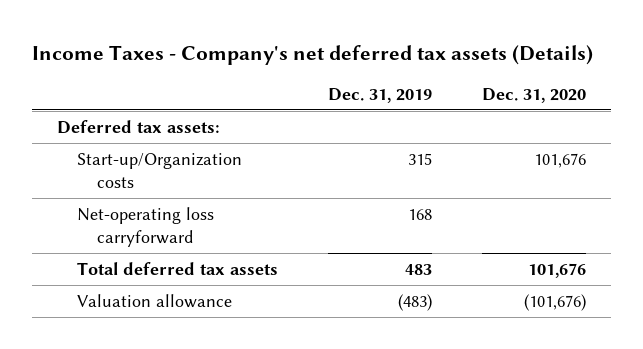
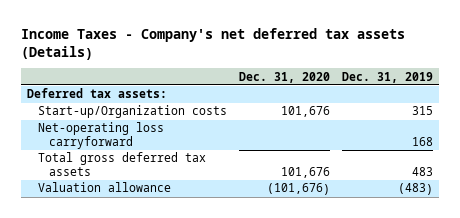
- | Dec. 31, 2019 | Dec. 31, 2020
+ | Dec. 31, 2020 | Dec. 31, 2019
- Total deferred tax assets | 483 | 101,676
+ Total gross deferred tax assets | 101,676 | 483

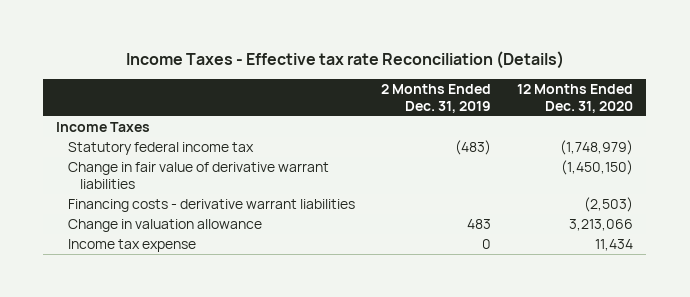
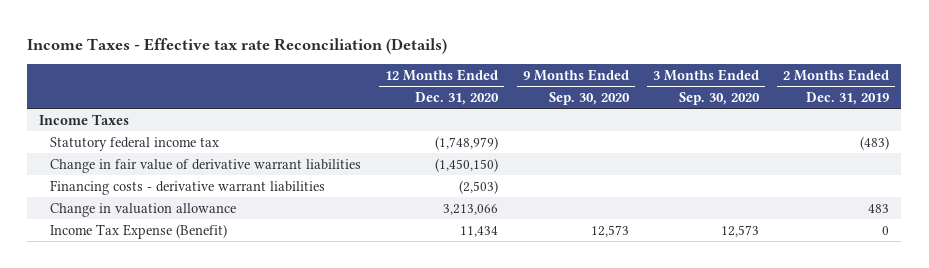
- | 2 Months Ended Dec. 31, 2019 | 12 Months Ended Dec. 31, 2020
+ | 12 Months Ended Dec. 31, 2020 | 9 Months Ended Sep. 30, 2020 | 3 Months Ended Sep. 30, 2020 | 2 Months Ended Dec. 31, 2019
- Income tax expense | 0 | 11,434
+ Income Tax Expense (Benefit) | 11,434 | 12,573 | 12,573 | 0

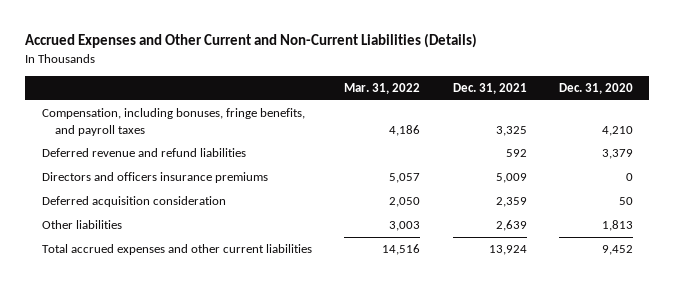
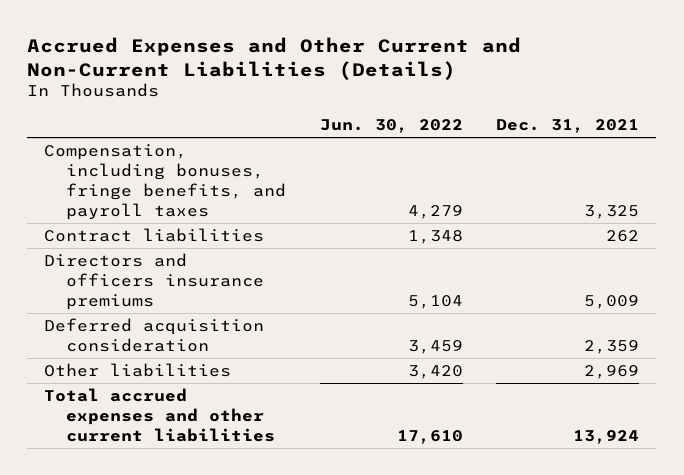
- | Mar. 31, 2022 | Dec. 31, 2021 | Dec. 31, 2020
+ | Jun. 30, 2022 | Dec. 31, 2021
- Deferred revenue and refund liabilities | | 592 | 3,379
+ Contract liabilities | 1,348 | 262
- Other liabilities | 3,003 | 2,639 | 1,813
+ Other liabilities | 3,420 | 2,969

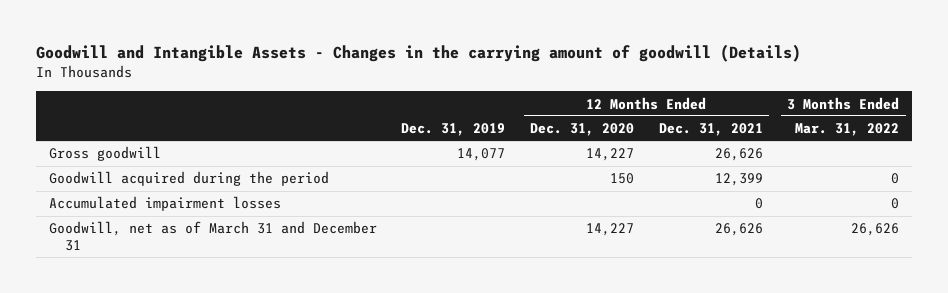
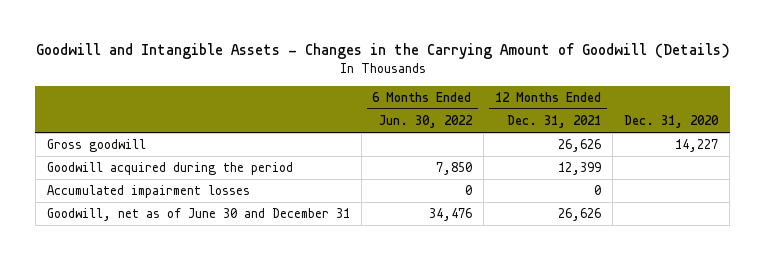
- Goodwill and Intangible Assets - Changes in the carrying amount of goodwill (Details)
+ Goodwill and Intangible Assets - Changes in the Carrying Amount of Goodwill (Details)
- | Dec. 31, 2019 | 12 Months Ended Dec. 31, 2020 | 12 Months Ended Dec. 31, 2021 | 3 Months Ended Mar. 31, 2022
+ | 6 Months Ended Jun. 30, 2022 | 12 Months Ended Dec. 31, 2021 | Dec. 31, 2020
- Goodwill, net as of March 31 and December 31 | | 14,227 | 26,626 | 26,626
+ Goodwill, net as of June 30 and December 31 | 34,476 | 26,626 |

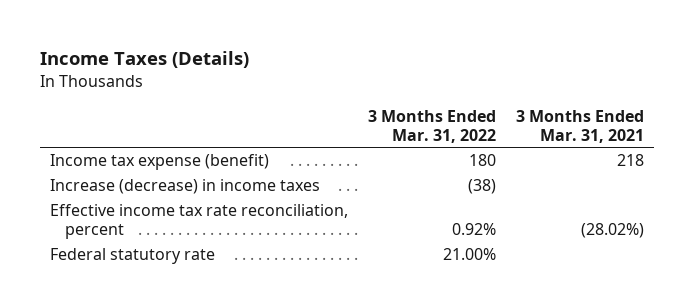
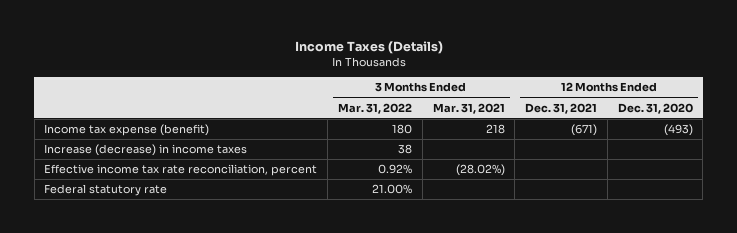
- | 3 Months Ended Mar. 31, 2022 | 3 Months Ended Mar. 31, 2021
+ | 3 Months Ended Mar. 31, 2022 | 3 Months Ended Mar. 31, 2021 | 12 Months Ended Dec. 31, 2021 | 12 Months Ended Dec. 31, 2020
- Increase (decrease) in income taxes | (38) |
+ Increase (decrease) in income taxes | 38 | | |

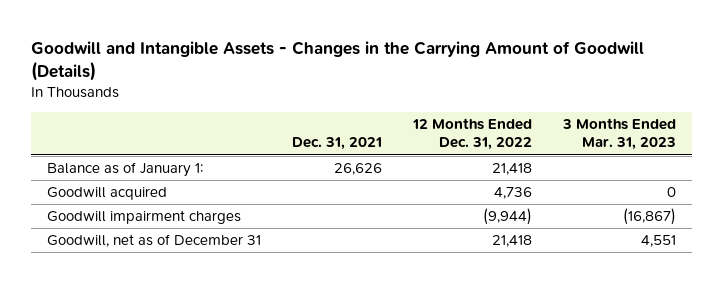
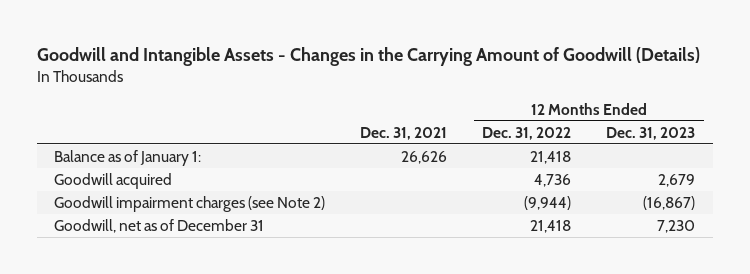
- | Dec. 31, 2021 | 12 Months Ended Dec. 31, 2022 | 3 Months Ended Mar. 31, 2023
+ | Dec. 31, 2021 | 12 Months Ended Dec. 31, 2022 | 12 Months Ended Dec. 31, 2023
- Goodwill impairment charges | | (9,944) | (16,867)
+ Goodwill impairment charges (see Note 2) | | (9,944) | (16,867)

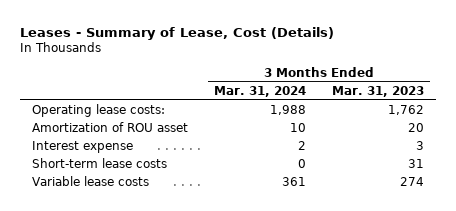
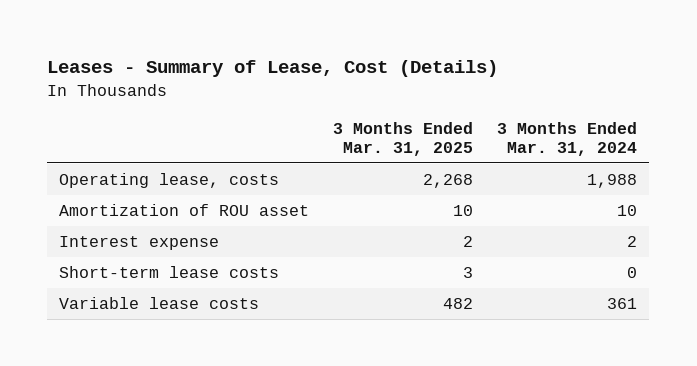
- | 3 Months Ended Mar. 31, 2024 | 3 Months Ended Mar. 31, 2023
+ | 3 Months Ended Mar. 31, 2025 | 3 Months Ended Mar. 31, 2024
- Operating lease costs: | 1,988 | 1,762
+ Operating lease, costs | 2,268 | 1,988

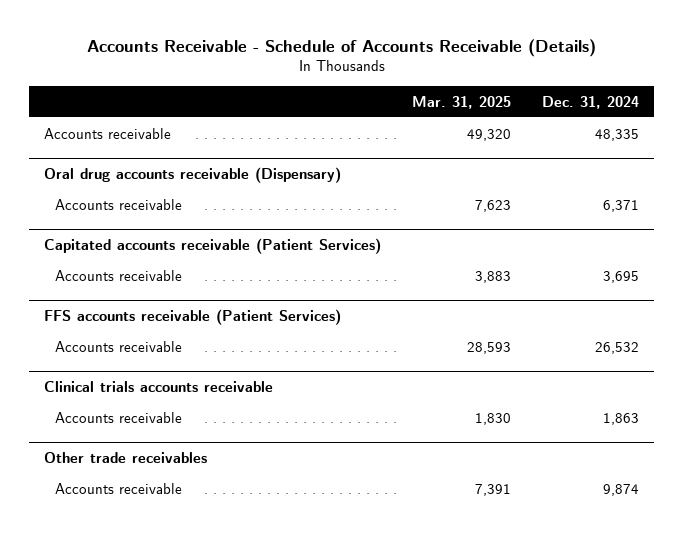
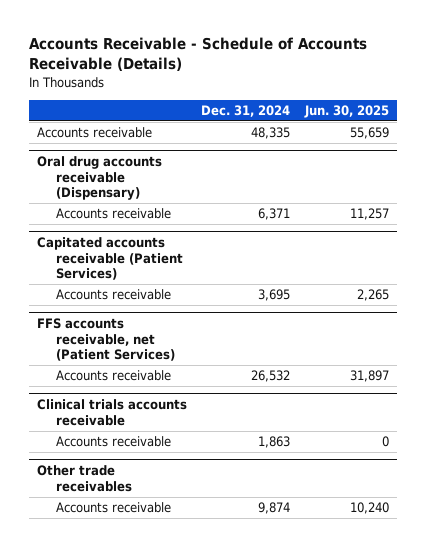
- | Mar. 31, 2025 | Dec. 31, 2024
+ | Dec. 31, 2024 | Jun. 30, 2025
- FFS accounts receivable (Patient Services)
+ FFS accounts receivable, net (Patient Services)

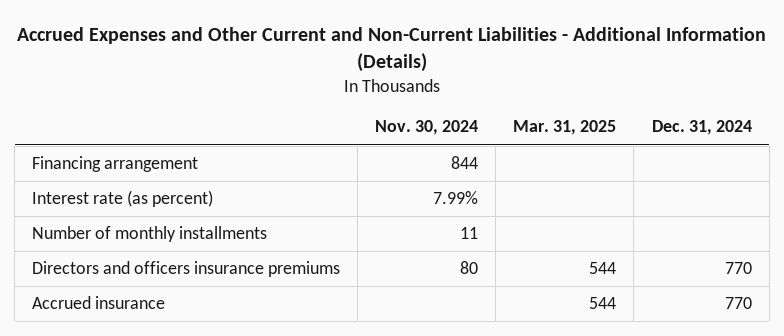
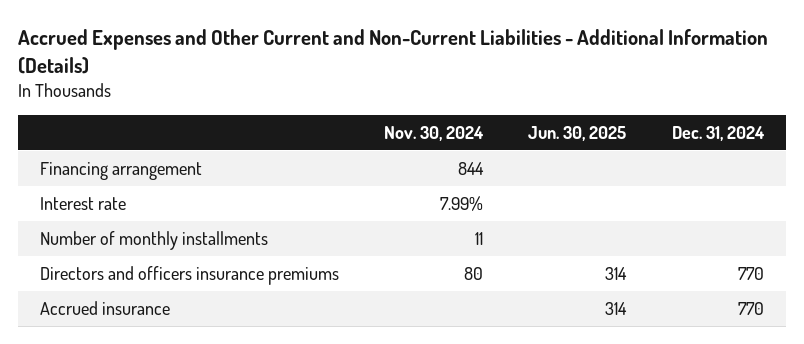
- | Nov. 30, 2024 | Mar. 31, 2025 | Dec. 31, 2024
+ | Nov. 30, 2024 | Jun. 30, 2025 | Dec. 31, 2024
- Interest rate (as percent) | 7.99% | |
+ Interest rate | 7.99% | |

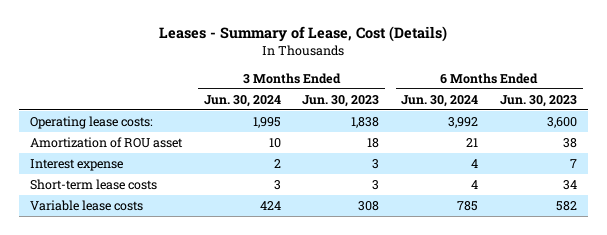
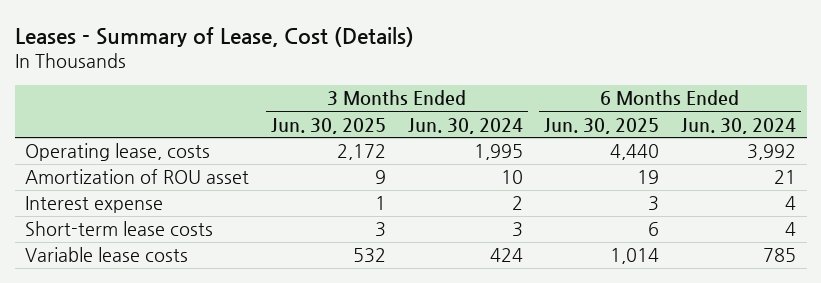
- | 3 Months Ended Jun. 30, 2024 | 3 Months Ended Jun. 30, 2023 | 6 Months Ended Jun. 30, 2024 | 6 Months Ended Jun. 30, 2023
+ | 3 Months Ended Jun. 30, 2025 | 3 Months Ended Jun. 30, 2024 | 6 Months Ended Jun. 30, 2025 | 6 Months Ended Jun. 30, 2024
- Operating lease costs: | 1,995 | 1,838 | 3,992 | 3,600
+ Operating lease, costs | 2,172 | 1,995 | 4,440 | 3,992

